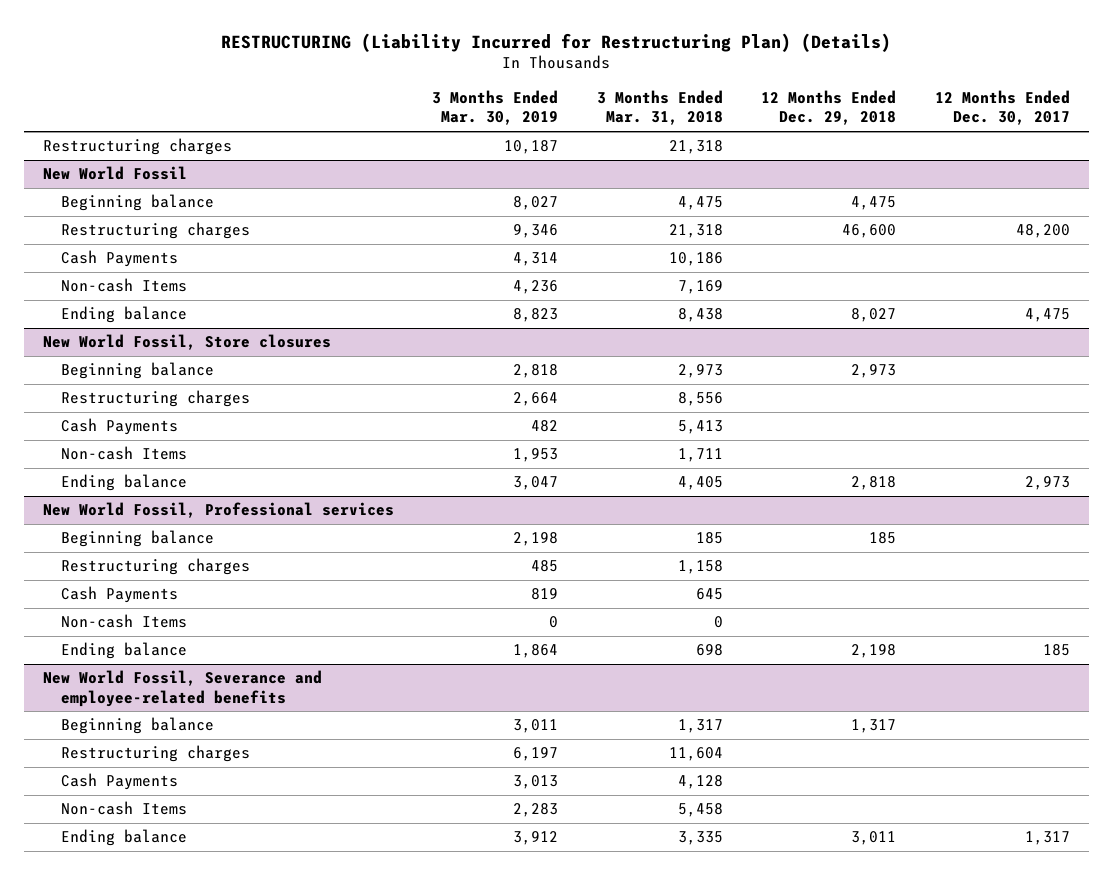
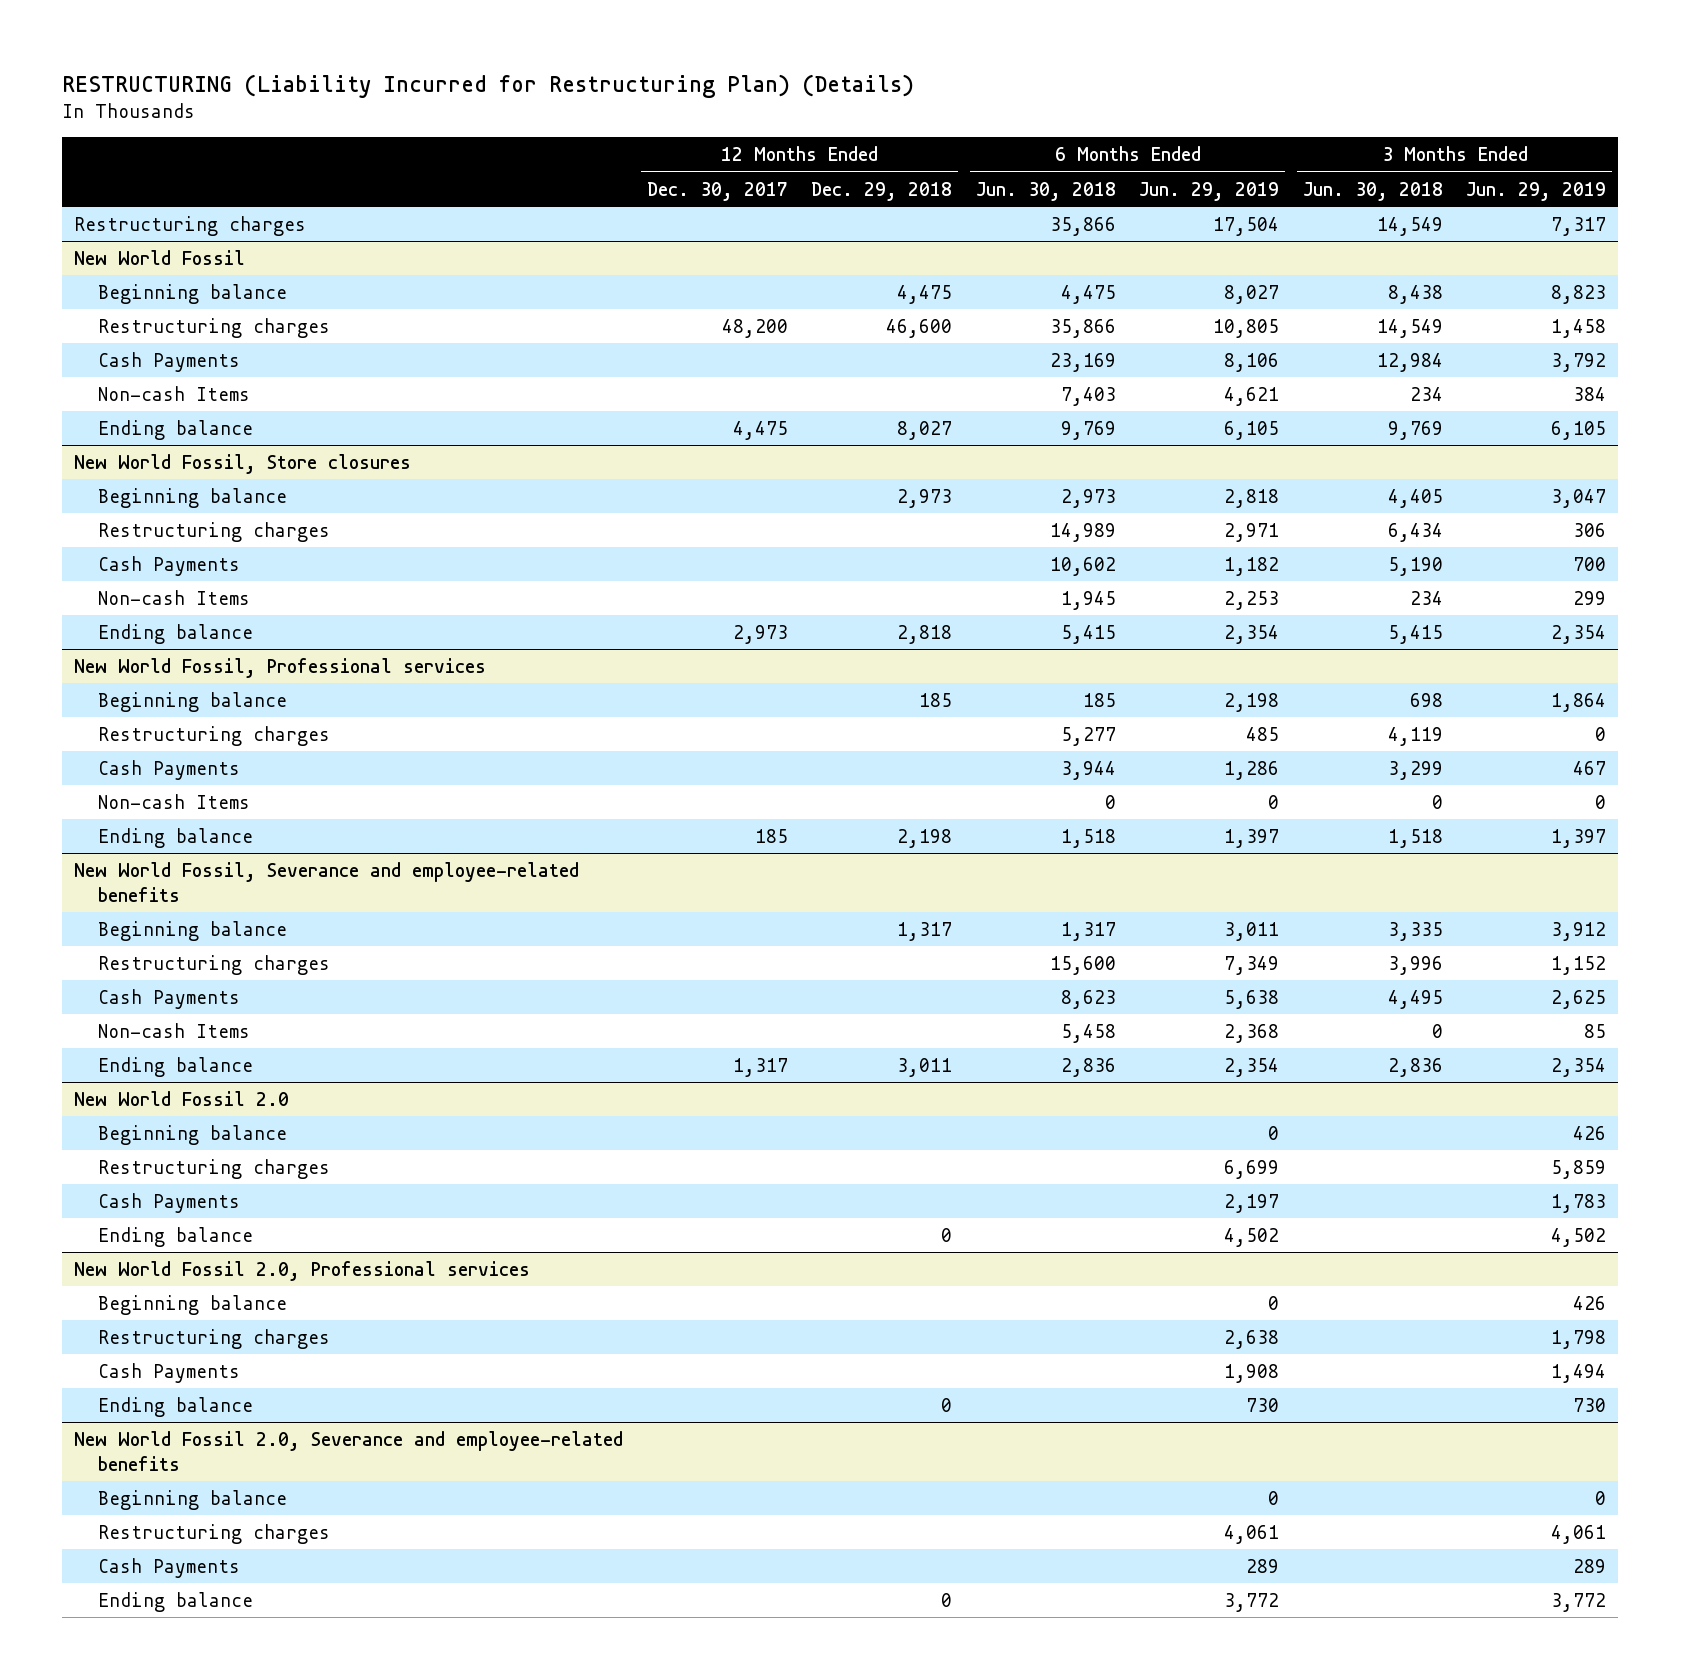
- | 3 Months Ended Mar. 30, 2019 | 3 Months Ended Mar. 31, 2018 | 12 Months Ended Dec. 29, 2018 | 12 Months Ended Dec. 30, 2017
+ | 12 Months Ended Dec. 30, 2017 | 12 Months Ended Dec. 29, 2018 | 6 Months Ended Jun. 30, 2018 | 6 Months Ended Jun. 29, 2019 | 3 Months Ended Jun. 30, 2018 | 3 Months Ended Jun. 29, 2019
+ New World Fossil 2.0
+ Beginning balance | | | | 0 | | 426
+ Restructuring charges | | | | 6,699 | | 5,859
+ Cash Payments | | | | 2,197 | | 1,783
+ Ending balance | | 0 | | 4,502 | | 4,502
+ New World Fossil 2.0, Professional services
+ Beginning balance | | | | 0 | | 426
+ Restructuring charges | | | | 2,638 | | 1,798
+ Cash Payments | | | | 1,908 | | 1,494
+ Ending balance | | 0 | | 730 | | 730
+ New World Fossil 2.0, Severance and employee-related benefits
+ Beginning balance | | | | 0 | | 0
+ Restructuring charges | | | | 4,061 | | 4,061
+ Cash Payments | | | | 289 | | 289
+ Ending balance | | 0 | | 3,772 | | 3,772

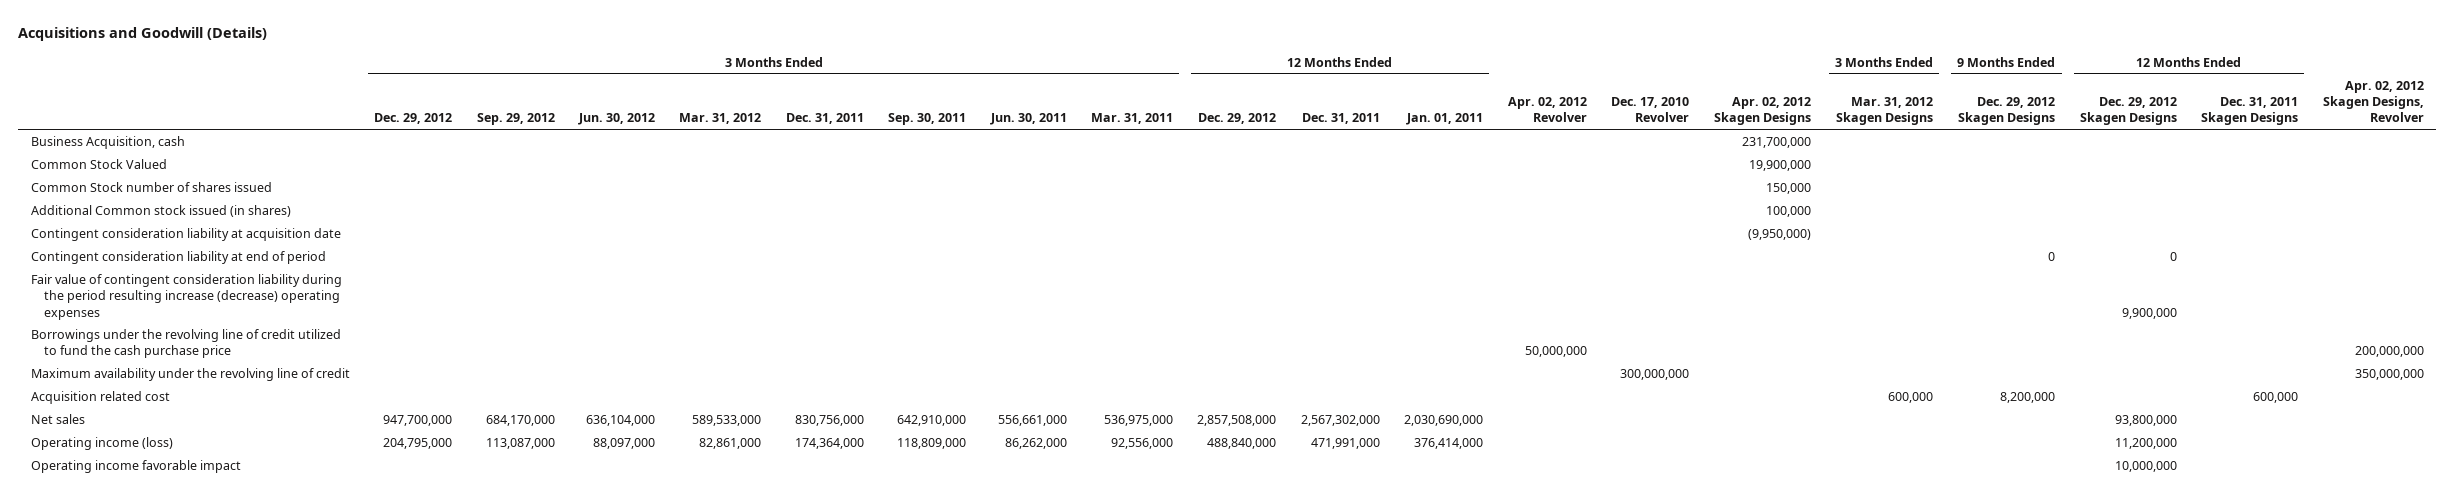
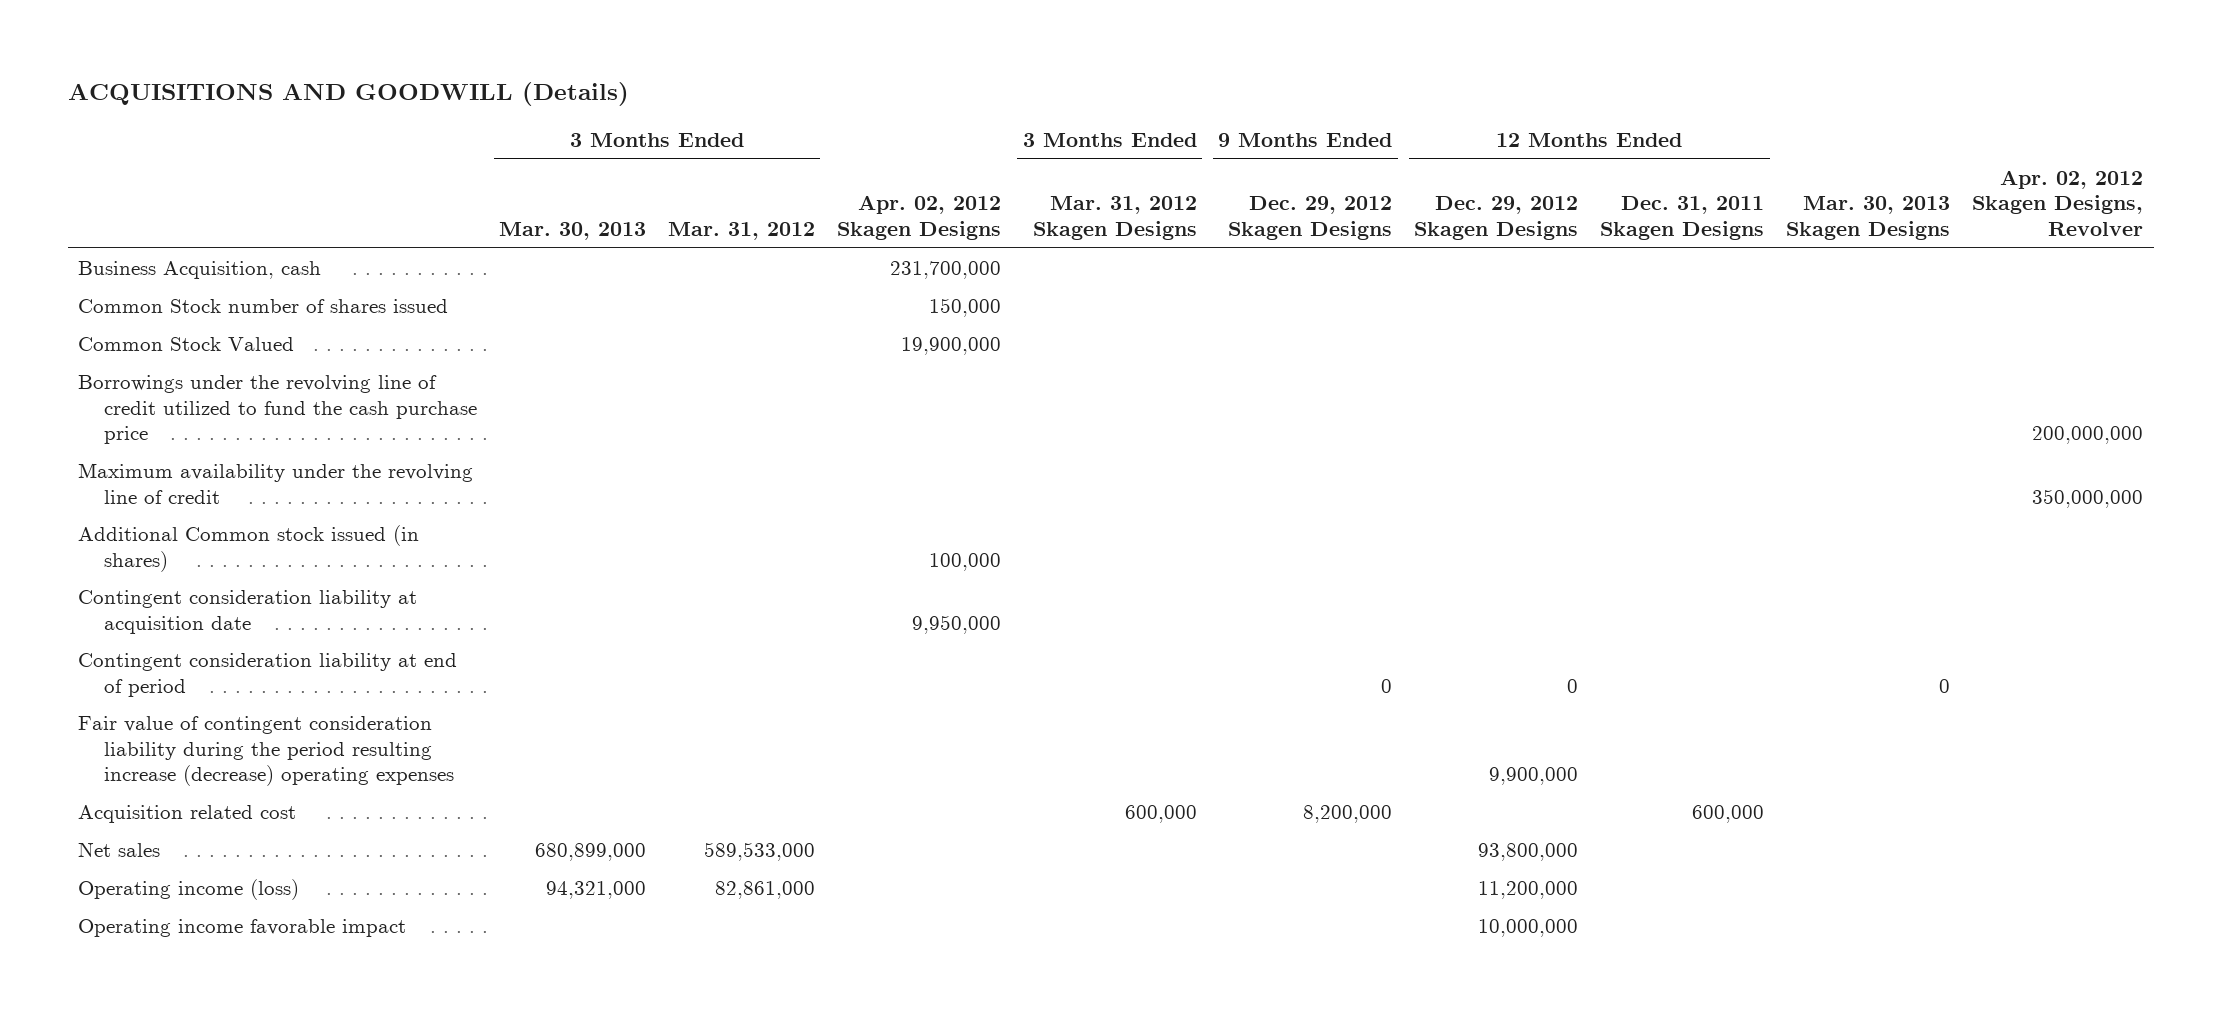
- Acquisitions and Goodwill (Details)
+ ACQUISITIONS AND GOODWILL (Details)
- | 3 Months Ended Dec. 29, 2012 | 3 Months Ended Sep. 29, 2012 | 3 Months Ended Jun. 30, 2012 | 3 Months Ended Mar. 31, 2012 | 3 Months Ended Dec. 31, 2011 | 3 Months Ended Sep. 30, 2011 | 3 Months Ended Jun. 30, 2011 | 3 Months Ended Mar. 31, 2011 | 12 Months Ended Dec. 29, 2012 | 12 Months Ended Dec. 31, 2011 | 12 Months Ended Jan. 01, 2011 | Apr. 02, 2012 Revolver | Dec. 17, 2010 Revolver | Apr. 02, 2012 Skagen Designs | 3 Months Ended Mar. 31, 2012 Skagen Designs | 9 Months Ended Dec. 29, 2012 Skagen Designs | 12 Months Ended Dec. 29, 2012 Skagen Designs | 12 Months Ended Dec. 31, 2011 Skagen Designs | Apr. 02, 2012 Skagen Designs, Revolver
+ | 3 Months Ended Mar. 30, 2013 | 3 Months Ended Mar. 31, 2012 | Apr. 02, 2012 Skagen Designs | 3 Months Ended Mar. 31, 2012 Skagen Designs | 9 Months Ended Dec. 29, 2012 Skagen Designs | 12 Months Ended Dec. 29, 2012 Skagen Designs | 12 Months Ended Dec. 31, 2011 Skagen Designs | Mar. 30, 2013 Skagen Designs | Apr. 02, 2012 Skagen Designs, Revolver
moved down: Common Stock Valued | | | 19,900,000 | | | | | |
moved up: Borrowings under the revolving line of credit utilized to fund the cash purchase price | | | | | | | | | 200,000,000
moved up: Maximum availability under the revolving line of credit | | | | | | | | | 350,000,000
- Contingent consideration liability at acquisition date | | | | | | | | | | | | | | (9,950,000) | | | | |
+ Contingent consideration liability at acquisition date | | | 9,950,000 | | | | | |

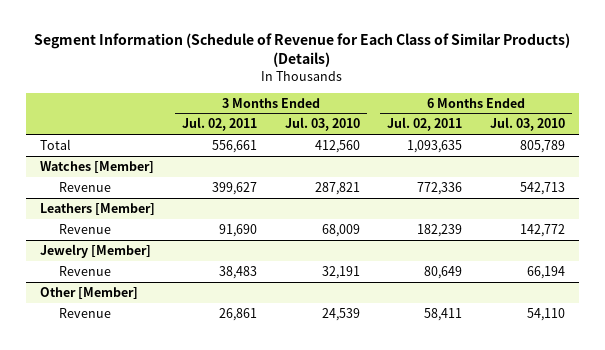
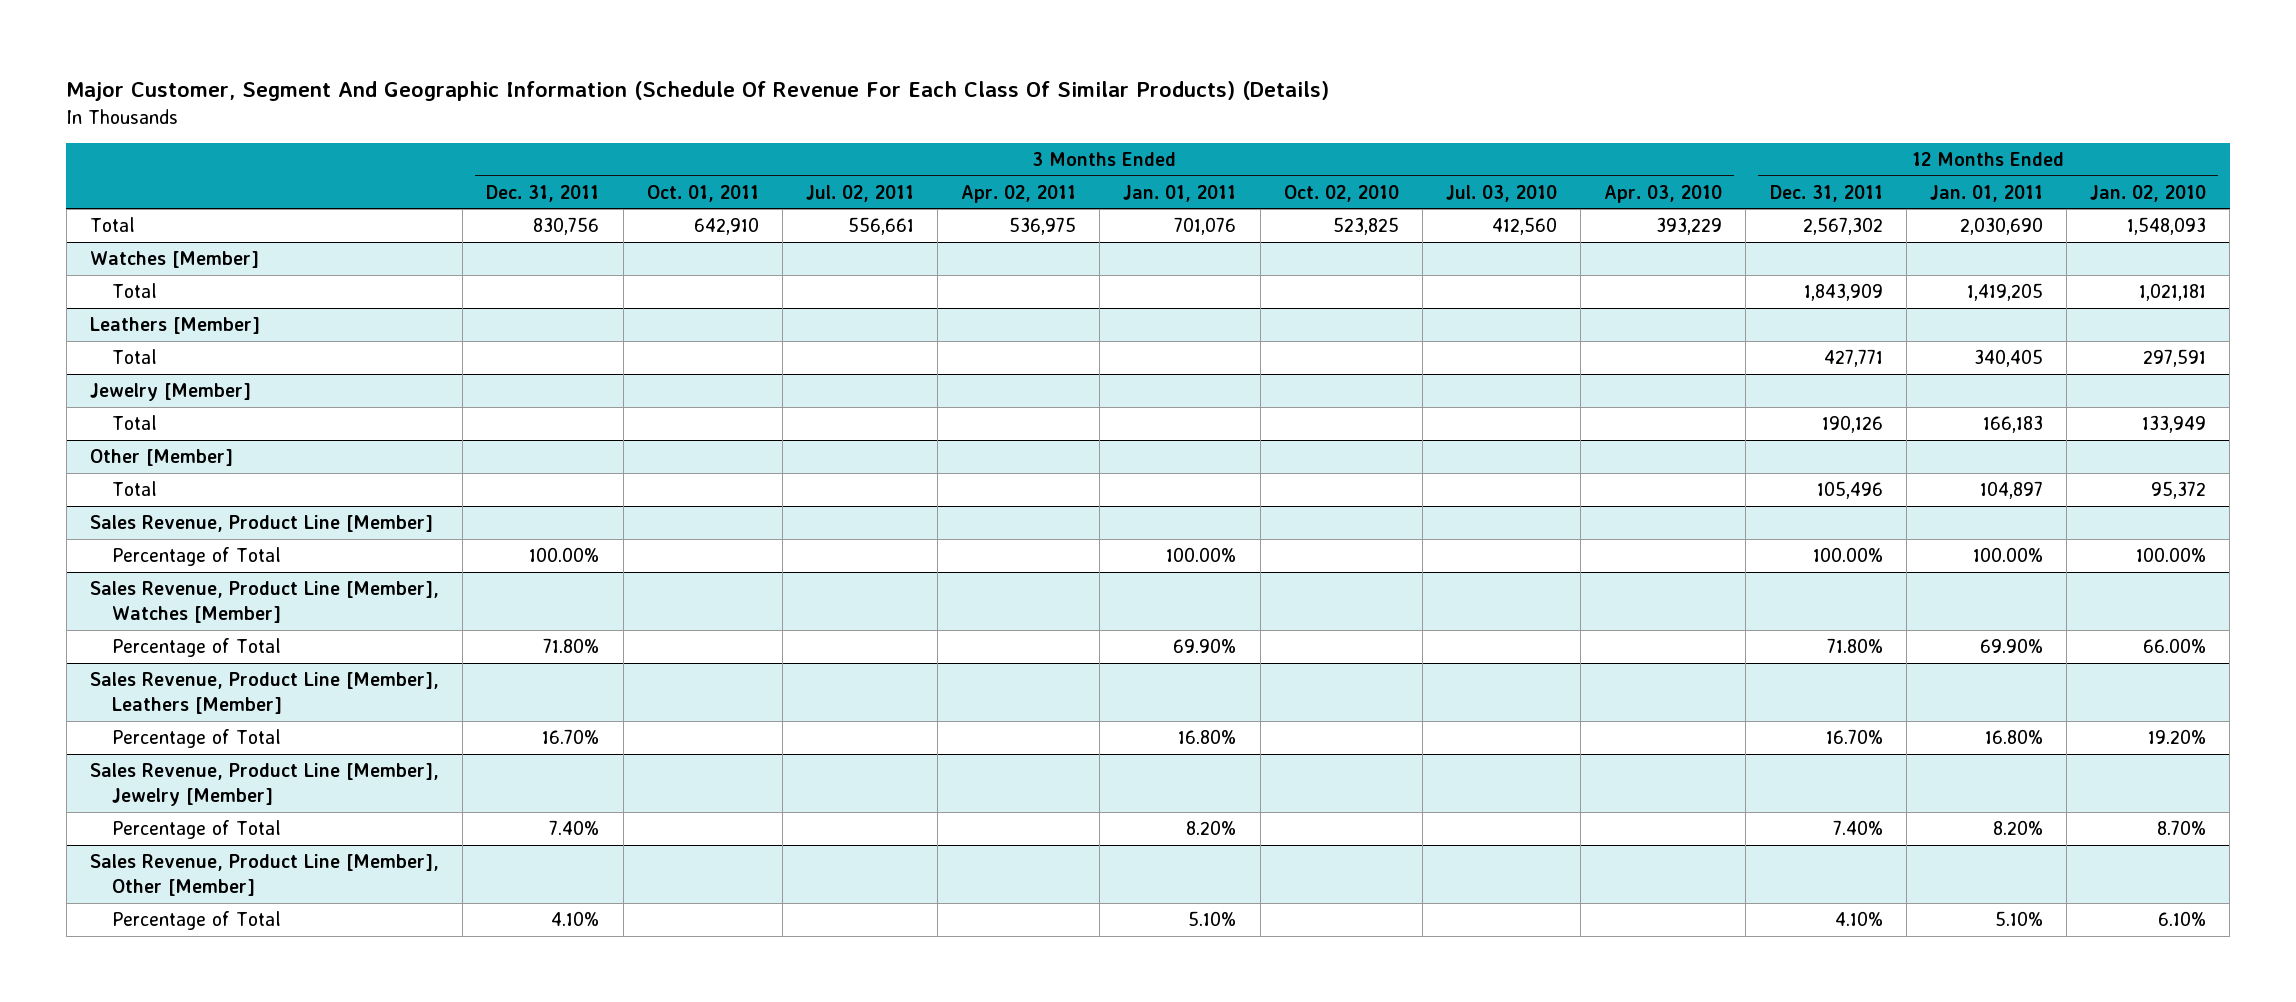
- Segment Information (Schedule of Revenue for Each Class of Similar Products) (Details)
+ Major Customer, Segment And Geographic Information (Schedule Of Revenue For Each Class Of Similar Products) (Details)
- | 3 Months Ended Jul. 02, 2011 | 3 Months Ended Jul. 03, 2010 | 6 Months Ended Jul. 02, 2011 | 6 Months Ended Jul. 03, 2010
+ | 3 Months Ended Dec. 31, 2011 | 3 Months Ended Oct. 01, 2011 | 3 Months Ended Jul. 02, 2011 | 3 Months Ended Apr. 02, 2011 | 3 Months Ended Jan. 01, 2011 | 3 Months Ended Oct. 02, 2010 | 3 Months Ended Jul. 03, 2010 | 3 Months Ended Apr. 03, 2010 | 12 Months Ended Dec. 31, 2011 | 12 Months Ended Jan. 01, 2011 | 12 Months Ended Jan. 02, 2010
@ Watches [Member]
- Revenue | 399,627 | 287,821 | 772,336 | 542,713
+ Total | | | | | | | | | 1,843,909 | 1,419,205 | 1,021,181
@ Leathers [Member]
- Revenue | 91,690 | 68,009 | 182,239 | 142,772
+ Total | | | | | | | | | 427,771 | 340,405 | 297,591
@ Jewelry [Member]
- Revenue | 38,483 | 32,191 | 80,649 | 66,194
+ Total | | | | | | | | | 190,126 | 166,183 | 133,949
@ Other [Member]
- Revenue | 26,861 | 24,539 | 58,411 | 54,110
+ Total | | | | | | | | | 105,496 | 104,897 | 95,372
+ Sales Revenue, Product Line [Member]
+ Percentage of Total | 100.00% | | | | 100.00% | | | | 100.00% | 100.00% | 100.00%
+ Sales Revenue, Product Line [Member], Watches [Member]
+ Percentage of Total | 71.80% | | | | 69.90% | | | | 71.80% | 69.90% | 66.00%
+ Sales Revenue, Product Line [Member], Leathers [Member]
+ Percentage of Total | 16.70% | | | | 16.80% | | | | 16.70% | 16.80% | 19.20%
+ Sales Revenue, Product Line [Member], Jewelry [Member]
+ Percentage of Total | 7.40% | | | | 8.20% | | | | 7.40% | 8.20% | 8.70%
+ Sales Revenue, Product Line [Member], Other [Member]
+ Percentage of Total | 4.10% | | | | 5.10% | | | | 4.10% | 5.10% | 6.10%

